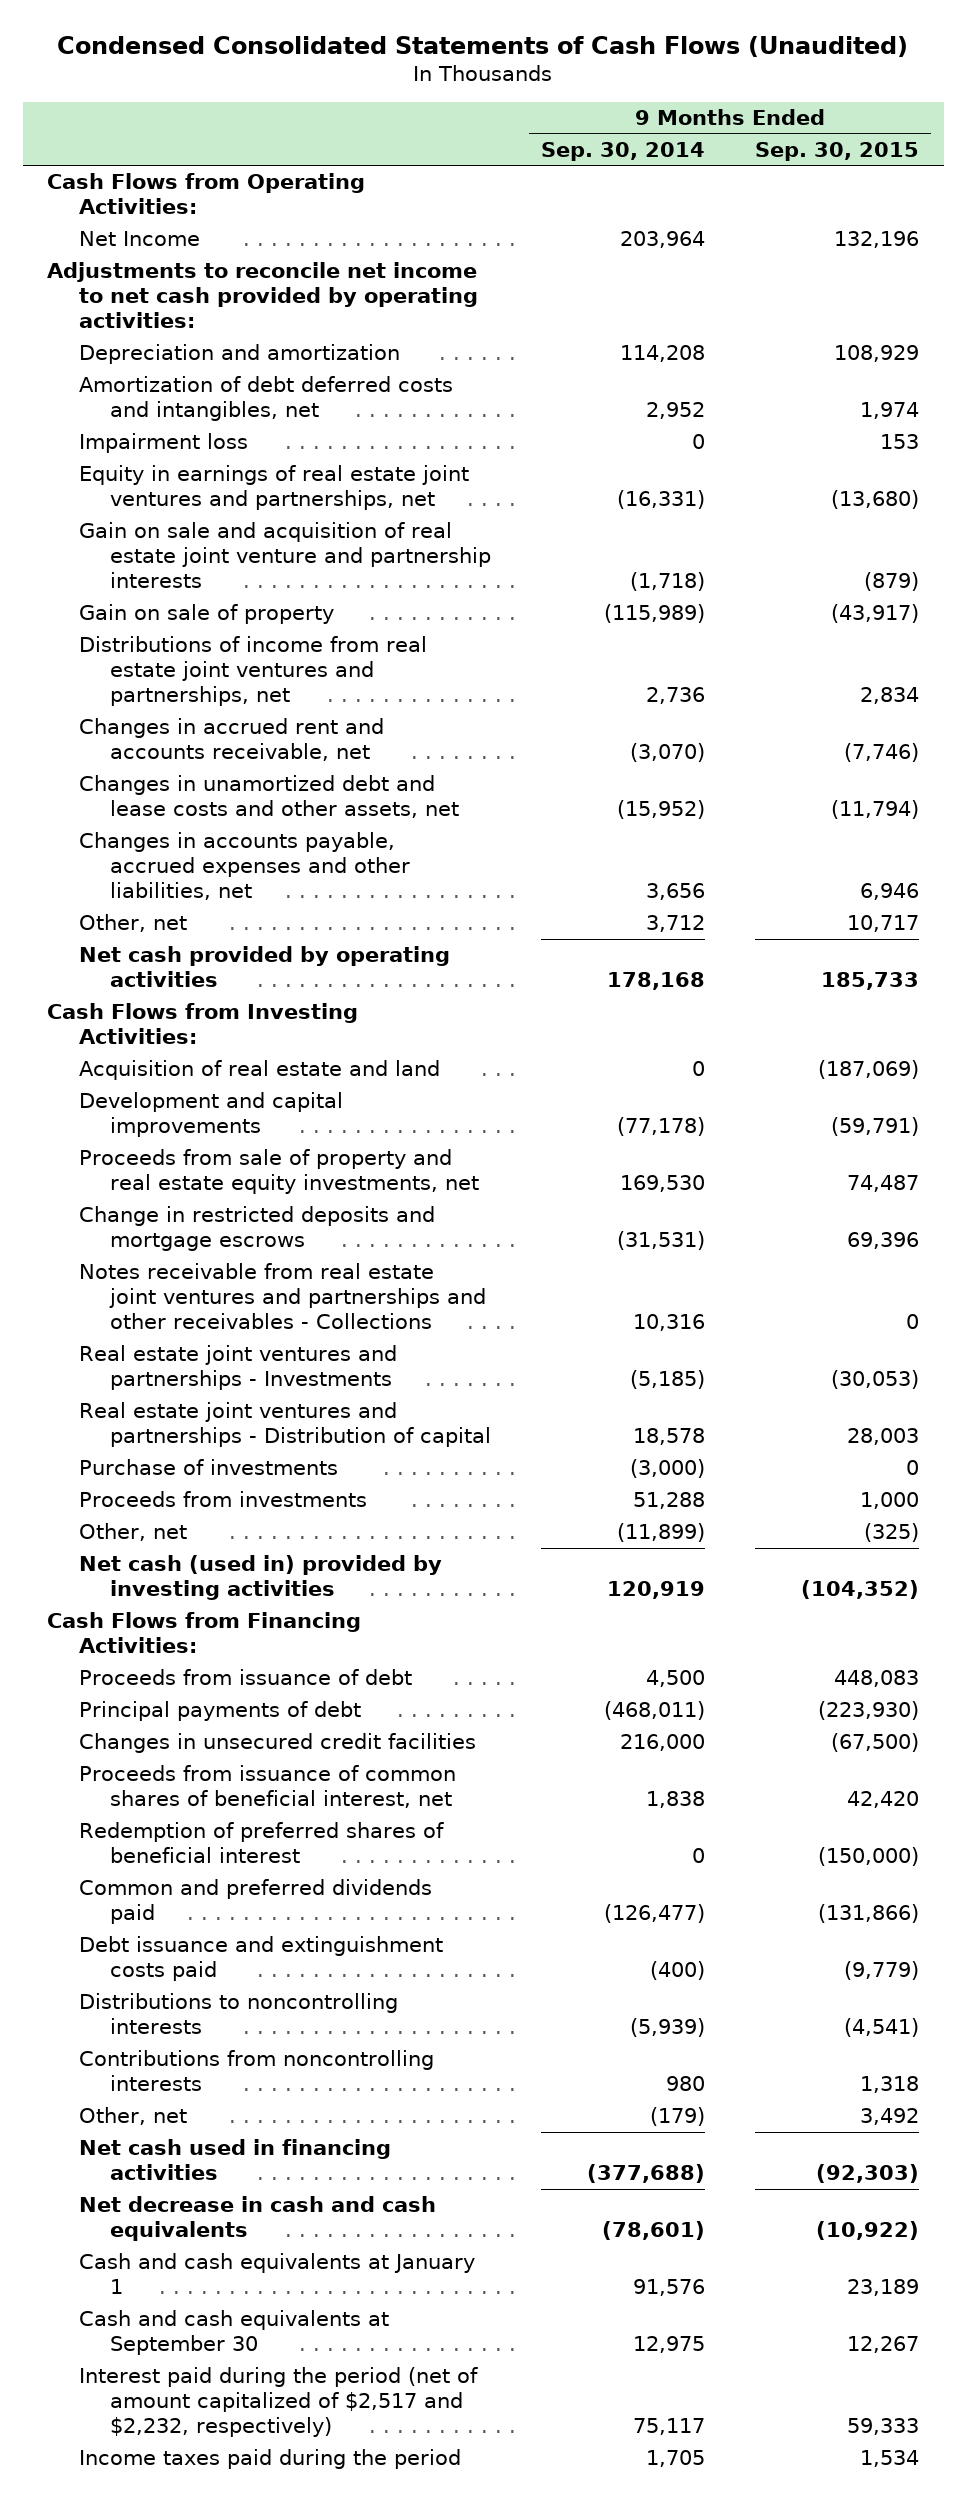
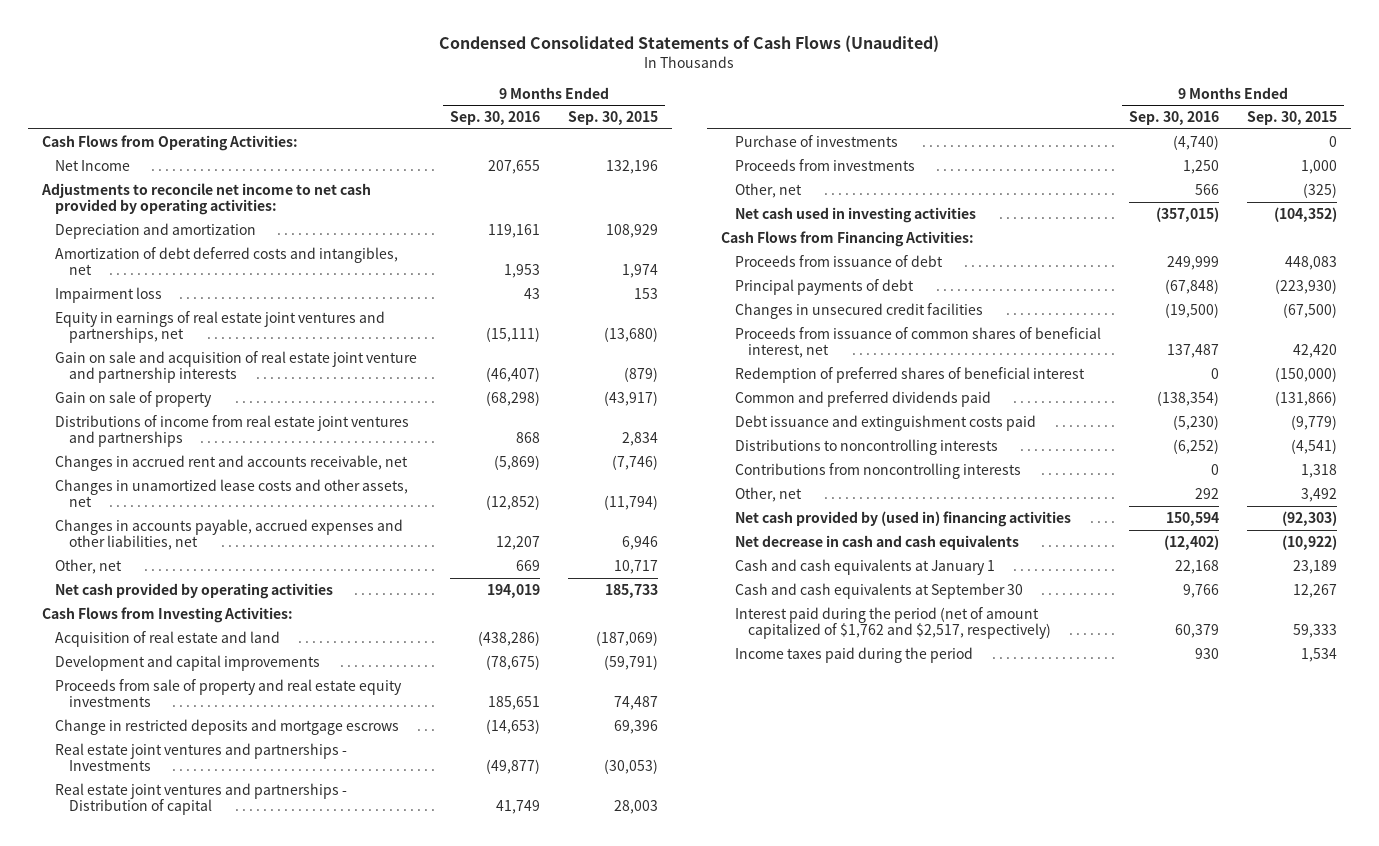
- | 9 Months Ended Sep. 30, 2014 | 9 Months Ended Sep. 30, 2015
+ | 9 Months Ended Sep. 30, 2016 | 9 Months Ended Sep. 30, 2015
- Distributions of income from real estate joint ventures and partnerships, net | 2,736 | 2,834
+ Distributions of income from real estate joint ventures and partnerships | 868 | 2,834
- Changes in unamortized debt and lease costs and other assets, net | (15,952) | (11,794)
+ Changes in unamortized lease costs and other assets, net | (12,852) | (11,794)
- Proceeds from sale of property and real estate equity investments, net | 169,530 | 74,487
+ Proceeds from sale of property and real estate equity investments | 185,651 | 74,487
- Notes receivable from real estate joint ventures and partnerships and other receivables - Collections | 10,316 | 0
- Net cash (used in) provided by investing activities | 120,919 | (104,352)
+ Net cash used in investing activities | (357,015) | (104,352)
- Net cash used in financing activities | (377,688) | (92,303)
+ Net cash provided by (used in) financing activities | 150,594 | (92,303)
- Interest paid during the period (net of amount capitalized of $2,517 and $2,232, respectively) | 75,117 | 59,333
+ Interest paid during the period (net of amount capitalized of $1,762 and $2,517, respectively) | 60,379 | 59,333

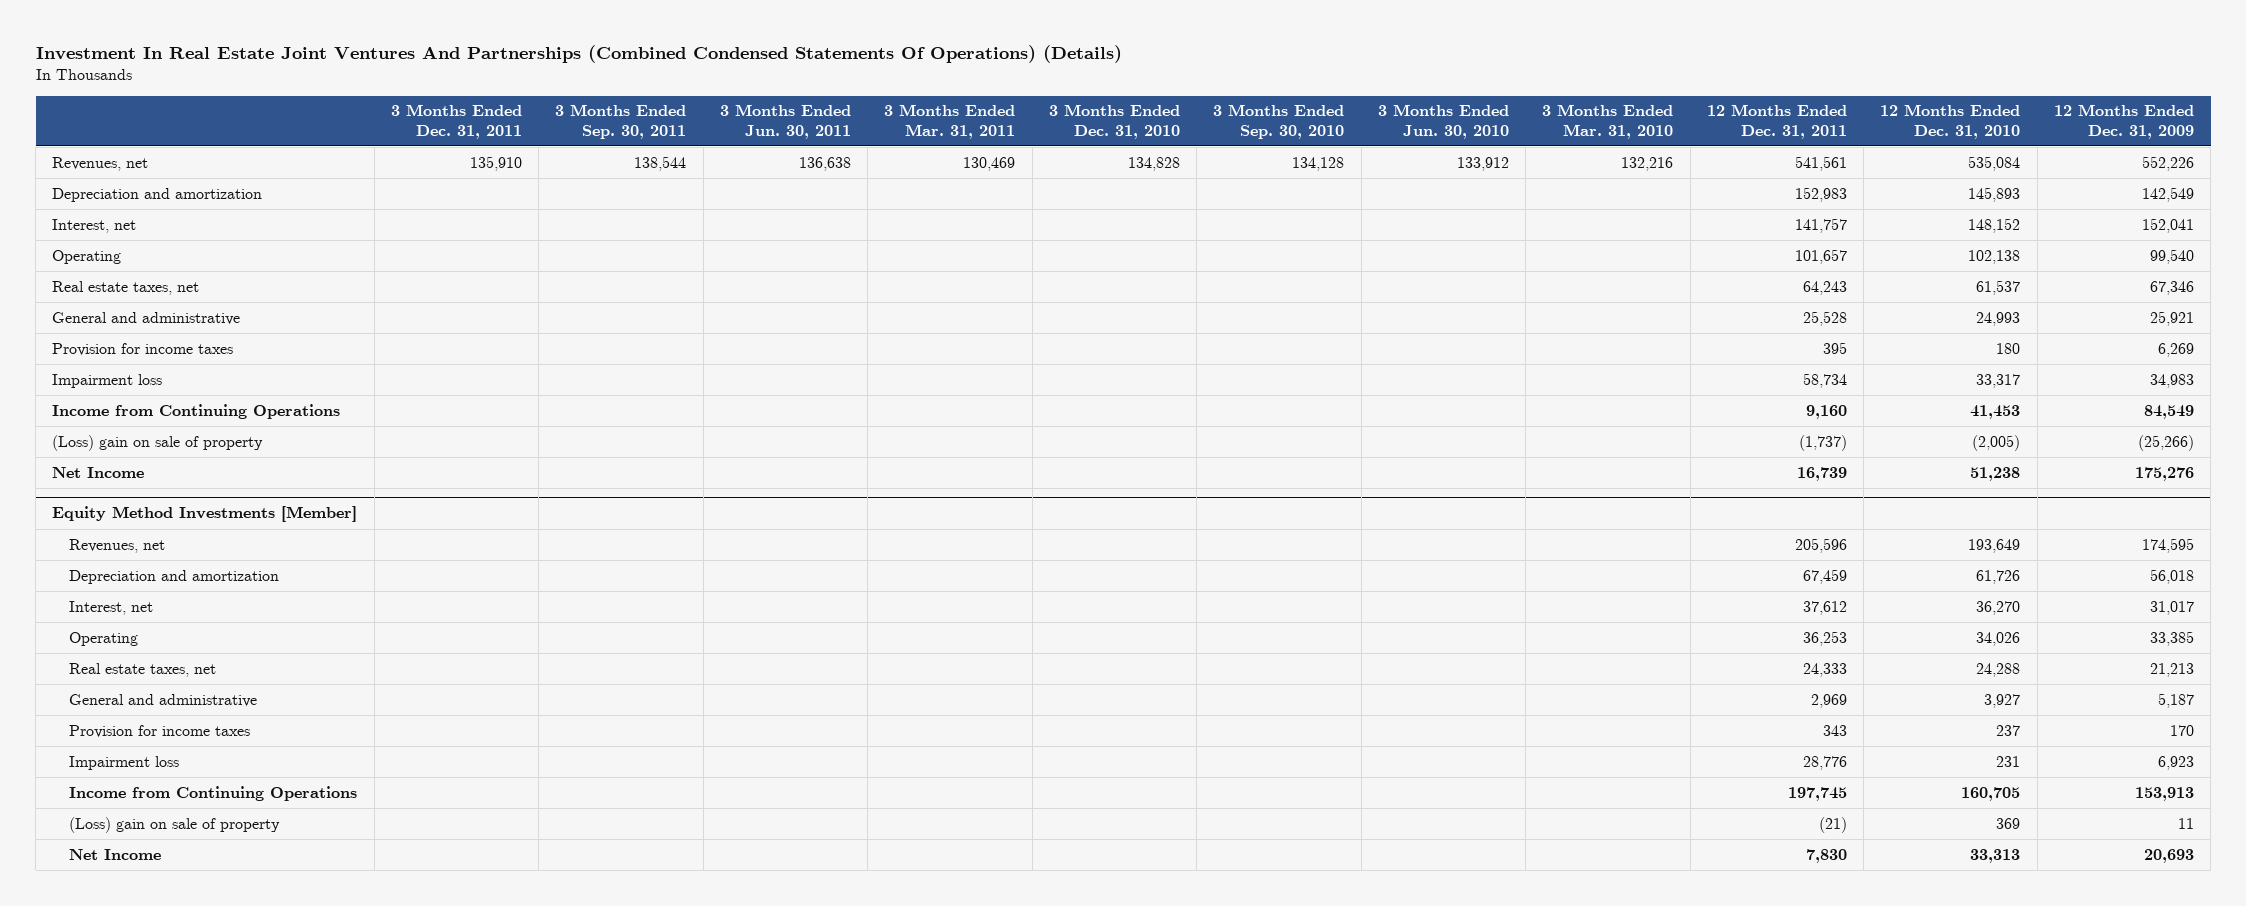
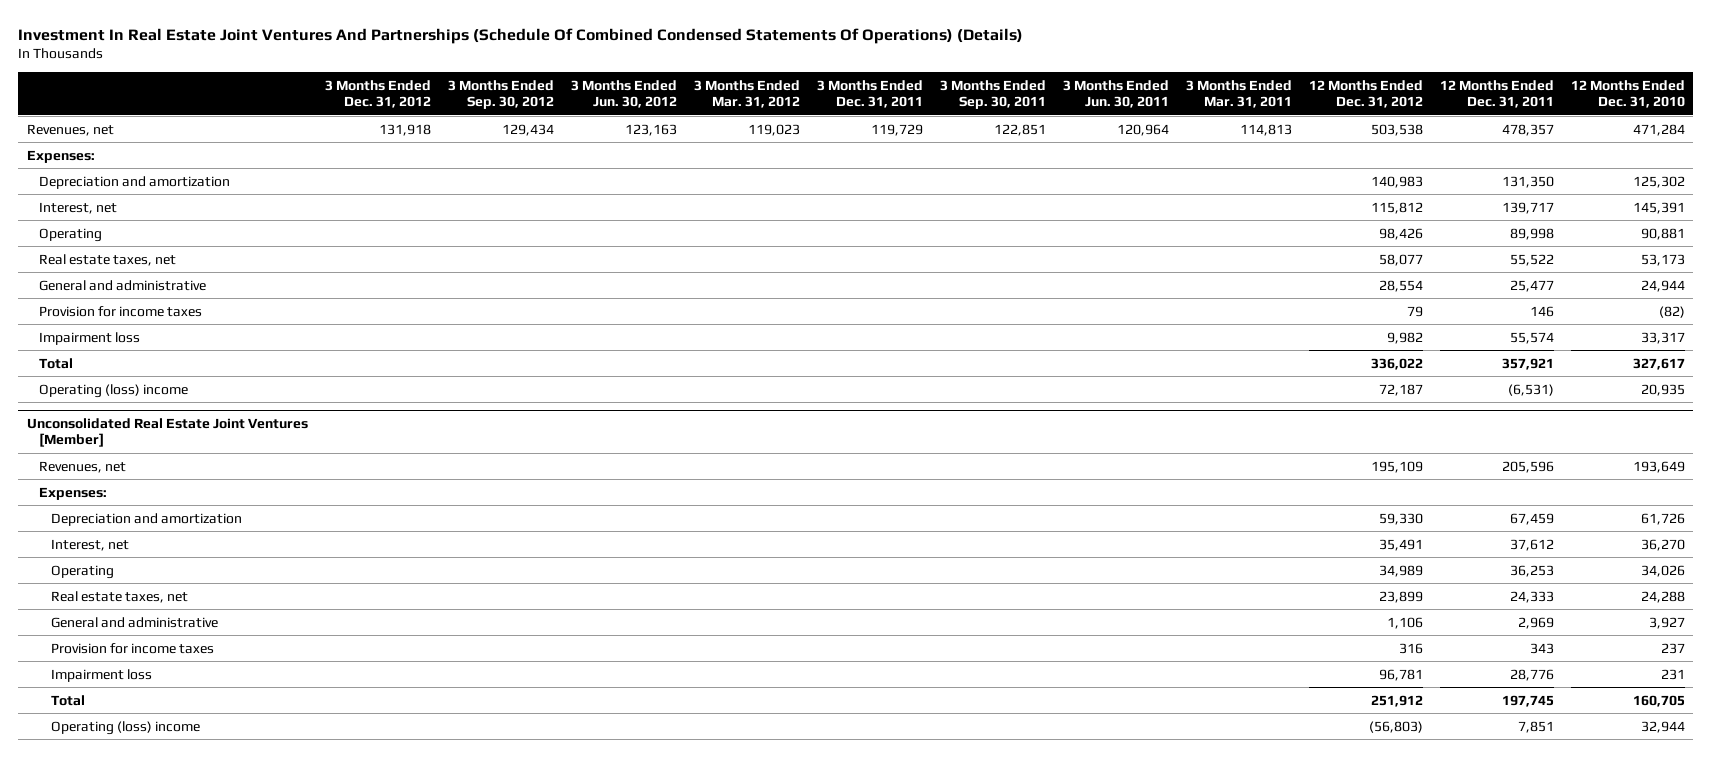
- Investment In Real Estate Joint Ventures And Partnerships (Combined Condensed Statements Of Operations) (Details)
+ Investment In Real Estate Joint Ventures And Partnerships (Schedule Of Combined Condensed Statements Of Operations) (Details)
- | 3 Months Ended Dec. 31, 2011 | 3 Months Ended Sep. 30, 2011 | 3 Months Ended Jun. 30, 2011 | 3 Months Ended Mar. 31, 2011 | 3 Months Ended Dec. 31, 2010 | 3 Months Ended Sep. 30, 2010 | 3 Months Ended Jun. 30, 2010 | 3 Months Ended Mar. 31, 2010 | 12 Months Ended Dec. 31, 2011 | 12 Months Ended Dec. 31, 2010 | 12 Months Ended Dec. 31, 2009
+ | 3 Months Ended Dec. 31, 2012 | 3 Months Ended Sep. 30, 2012 | 3 Months Ended Jun. 30, 2012 | 3 Months Ended Mar. 31, 2012 | 3 Months Ended Dec. 31, 2011 | 3 Months Ended Sep. 30, 2011 | 3 Months Ended Jun. 30, 2011 | 3 Months Ended Mar. 31, 2011 | 12 Months Ended Dec. 31, 2012 | 12 Months Ended Dec. 31, 2011 | 12 Months Ended Dec. 31, 2010
- Revenues, net | 135,910 | 138,544 | 136,638 | 130,469 | 134,828 | 134,128 | 133,912 | 132,216 | 541,561 | 535,084 | 552,226
- Depreciation and amortization | | | | | | | | | 152,983 | 145,893 | 142,549
- Interest, net | | | | | | | | | 141,757 | 148,152 | 152,041
- Operating | | | | | | | | | 101,657 | 102,138 | 99,540
- Real estate taxes, net | | | | | | | | | 64,243 | 61,537 | 67,346
- General and administrative | | | | | | | | | 25,528 | 24,993 | 25,921
- Provision for income taxes | | | | | | | | | 395 | 180 | 6,269
- Impairment loss | | | | | | | | | 58,734 | 33,317 | 34,983
- Income from Continuing Operations | | | | | | | | | 9,160 | 41,453 | 84,549
- (Loss) gain on sale of property | | | | | | | | | (1,737) | (2,005) | (25,266)
- Net Income | | | | | | | | | 16,739 | 51,238 | 175,276
- Equity Method Investments [Member]
+ Revenues, net | 131,918 | 129,434 | 123,163 | 119,023 | 119,729 | 122,851 | 120,964 | 114,813 | 503,538 | 478,357 | 471,284
+ Expenses:
+ Depreciation and amortization | | | | | | | | | 140,983 | 131,350 | 125,302
+ Interest, net | | | | | | | | | 115,812 | 139,717 | 145,391
+ Operating | | | | | | | | | 98,426 | 89,998 | 90,881
+ Real estate taxes, net | | | | | | | | | 58,077 | 55,522 | 53,173
+ General and administrative | | | | | | | | | 28,554 | 25,477 | 24,944
+ Provision for income taxes | | | | | | | | | 79 | 146 | (82)
+ Impairment loss | | | | | | | | | 9,982 | 55,574 | 33,317
+ Total | | | | | | | | | 336,022 | 357,921 | 327,617
+ Operating (loss) income | | | | | | | | | 72,187 | (6,531) | 20,935
+ Unconsolidated Real Estate Joint Ventures [Member]
+ Expenses:
- Income from Continuing Operations | | | | | | | | | 197,745 | 160,705 | 153,913
- (Loss) gain on sale of property | | | | | | | | | (21) | 369 | 11
- Net Income | | | | | | | | | 7,830 | 33,313 | 20,693
+ Total | | | | | | | | | 251,912 | 197,745 | 160,705
+ Operating (loss) income | | | | | | | | | (56,803) | 7,851 | 32,944

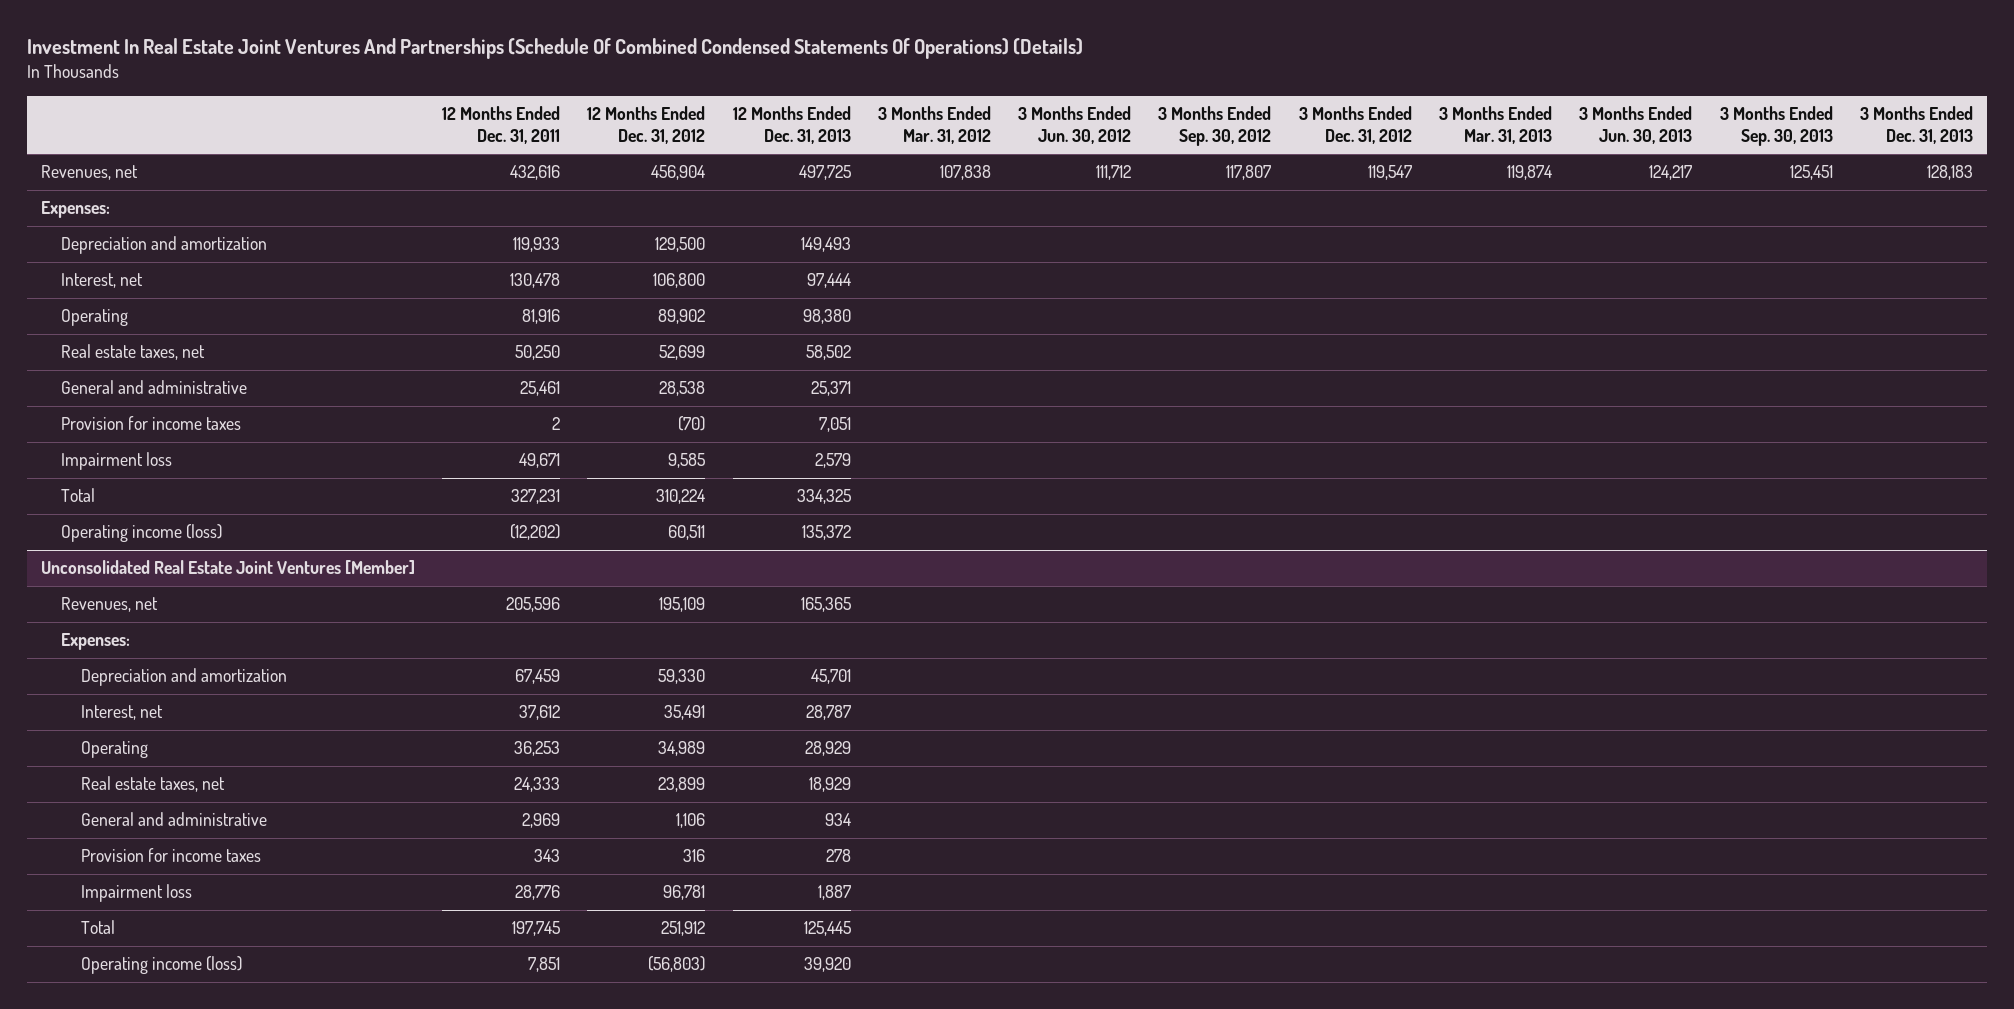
- | 3 Months Ended Dec. 31, 2012 | 3 Months Ended Sep. 30, 2012 | 3 Months Ended Jun. 30, 2012 | 3 Months Ended Mar. 31, 2012 | 3 Months Ended Dec. 31, 2011 | 3 Months Ended Sep. 30, 2011 | 3 Months Ended Jun. 30, 2011 | 3 Months Ended Mar. 31, 2011 | 12 Months Ended Dec. 31, 2012 | 12 Months Ended Dec. 31, 2011 | 12 Months Ended Dec. 31, 2010
+ | 12 Months Ended Dec. 31, 2011 | 12 Months Ended Dec. 31, 2012 | 12 Months Ended Dec. 31, 2013 | 3 Months Ended Mar. 31, 2012 | 3 Months Ended Jun. 30, 2012 | 3 Months Ended Sep. 30, 2012 | 3 Months Ended Dec. 31, 2012 | 3 Months Ended Mar. 31, 2013 | 3 Months Ended Jun. 30, 2013 | 3 Months Ended Sep. 30, 2013 | 3 Months Ended Dec. 31, 2013
- Revenues, net | 131,918 | 129,434 | 123,163 | 119,023 | 119,729 | 122,851 | 120,964 | 114,813 | 503,538 | 478,357 | 471,284
+ Revenues, net | 432,616 | 456,904 | 497,725 | 107,838 | 111,712 | 117,807 | 119,547 | 119,874 | 124,217 | 125,451 | 128,183
- Depreciation and amortization | | | | | | | | | 140,983 | 131,350 | 125,302
- Interest, net | | | | | | | | | 115,812 | 139,717 | 145,391
- Operating | | | | | | | | | 98,426 | 89,998 | 90,881
- Real estate taxes, net | | | | | | | | | 58,077 | 55,522 | 53,173
- General and administrative | | | | | | | | | 28,554 | 25,477 | 24,944
- Provision for income taxes | | | | | | | | | 79 | 146 | (82)
- Impairment loss | | | | | | | | | 9,982 | 55,574 | 33,317
- Total | | | | | | | | | 336,022 | 357,921 | 327,617
- Operating (loss) income | | | | | | | | | 72,187 | (6,531) | 20,935
+ Depreciation and amortization | 119,933 | 129,500 | 149,493 | | | | | | | |
+ Interest, net | 130,478 | 106,800 | 97,444 | | | | | | | |
+ Operating | 81,916 | 89,902 | 98,380 | | | | | | | |
+ Real estate taxes, net | 50,250 | 52,699 | 58,502 | | | | | | | |
+ General and administrative | 25,461 | 28,538 | 25,371 | | | | | | | |
+ Provision for income taxes | 2 | (70) | 7,051 | | | | | | | |
+ Impairment loss | 49,671 | 9,585 | 2,579 | | | | | | | |
+ Total | 327,231 | 310,224 | 334,325 | | | | | | | |
+ Operating income (loss) | (12,202) | 60,511 | 135,372 | | | | | | | |
@ Unconsolidated Real Estate Joint Ventures [Member]
- Operating (loss) income | | | | | | | | | (56,803) | 7,851 | 32,944
+ Operating income (loss) | 7,851 | (56,803) | 39,920 | | | | | | | |

